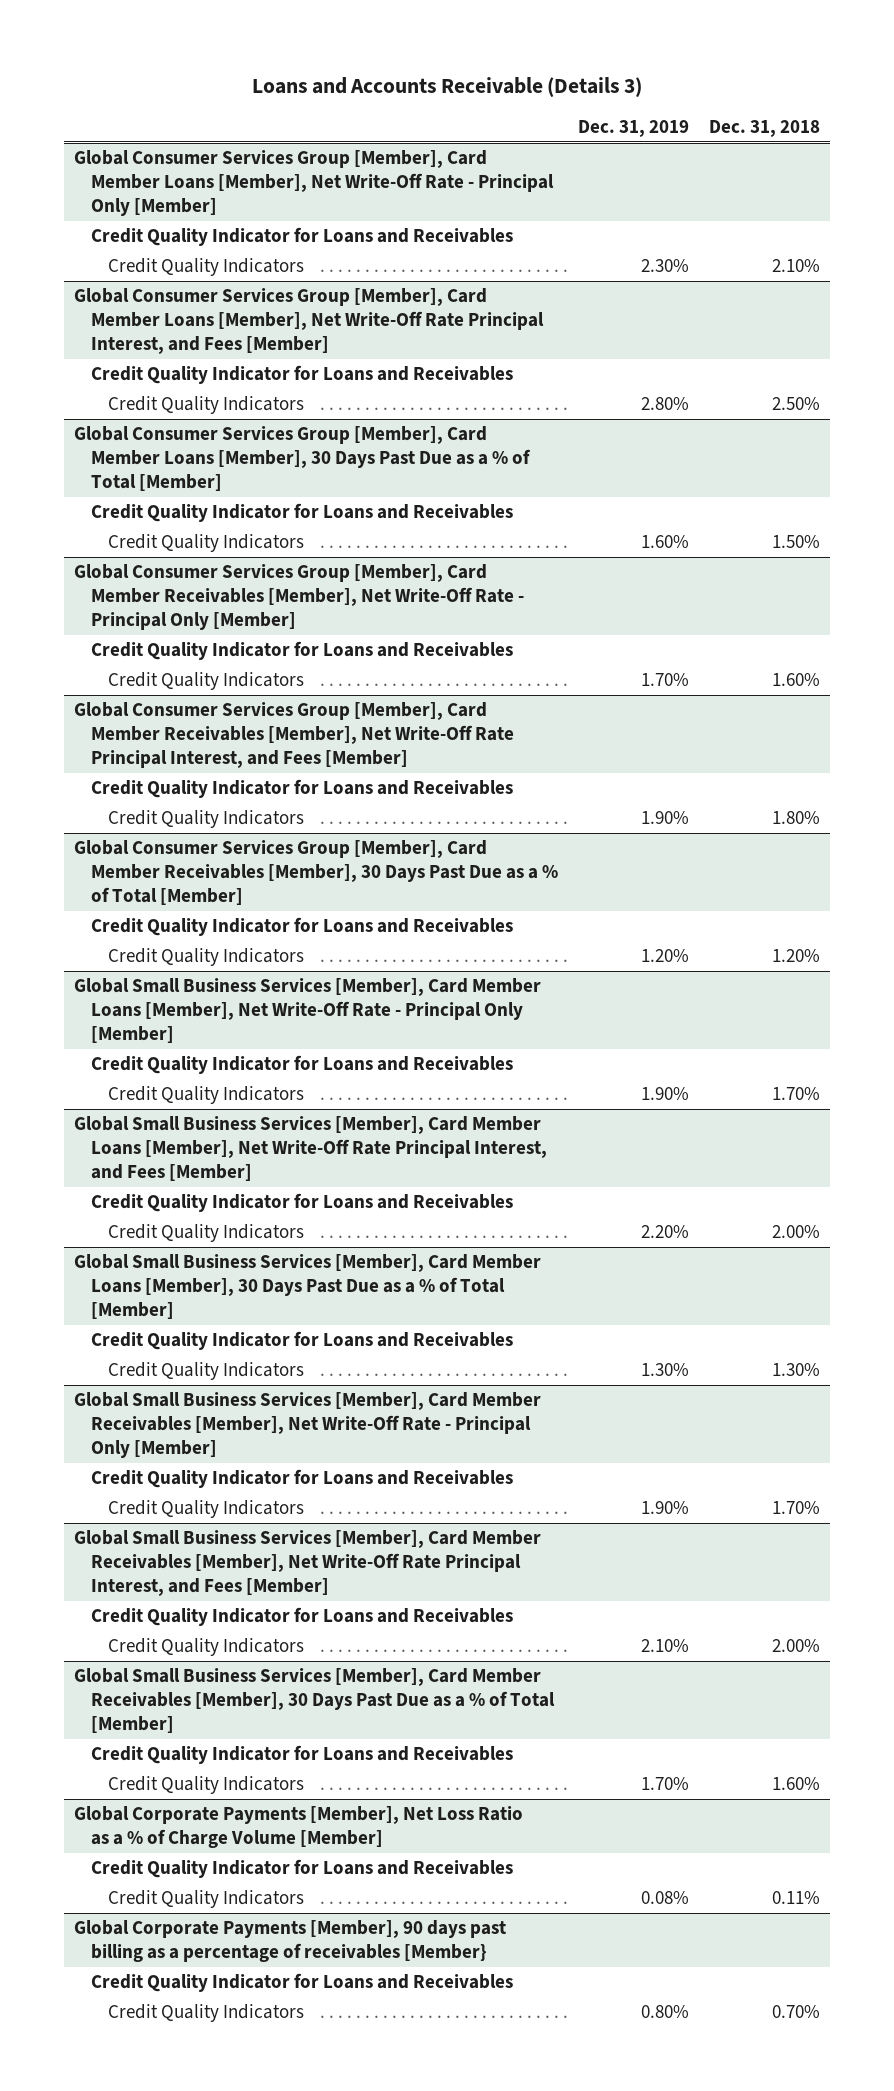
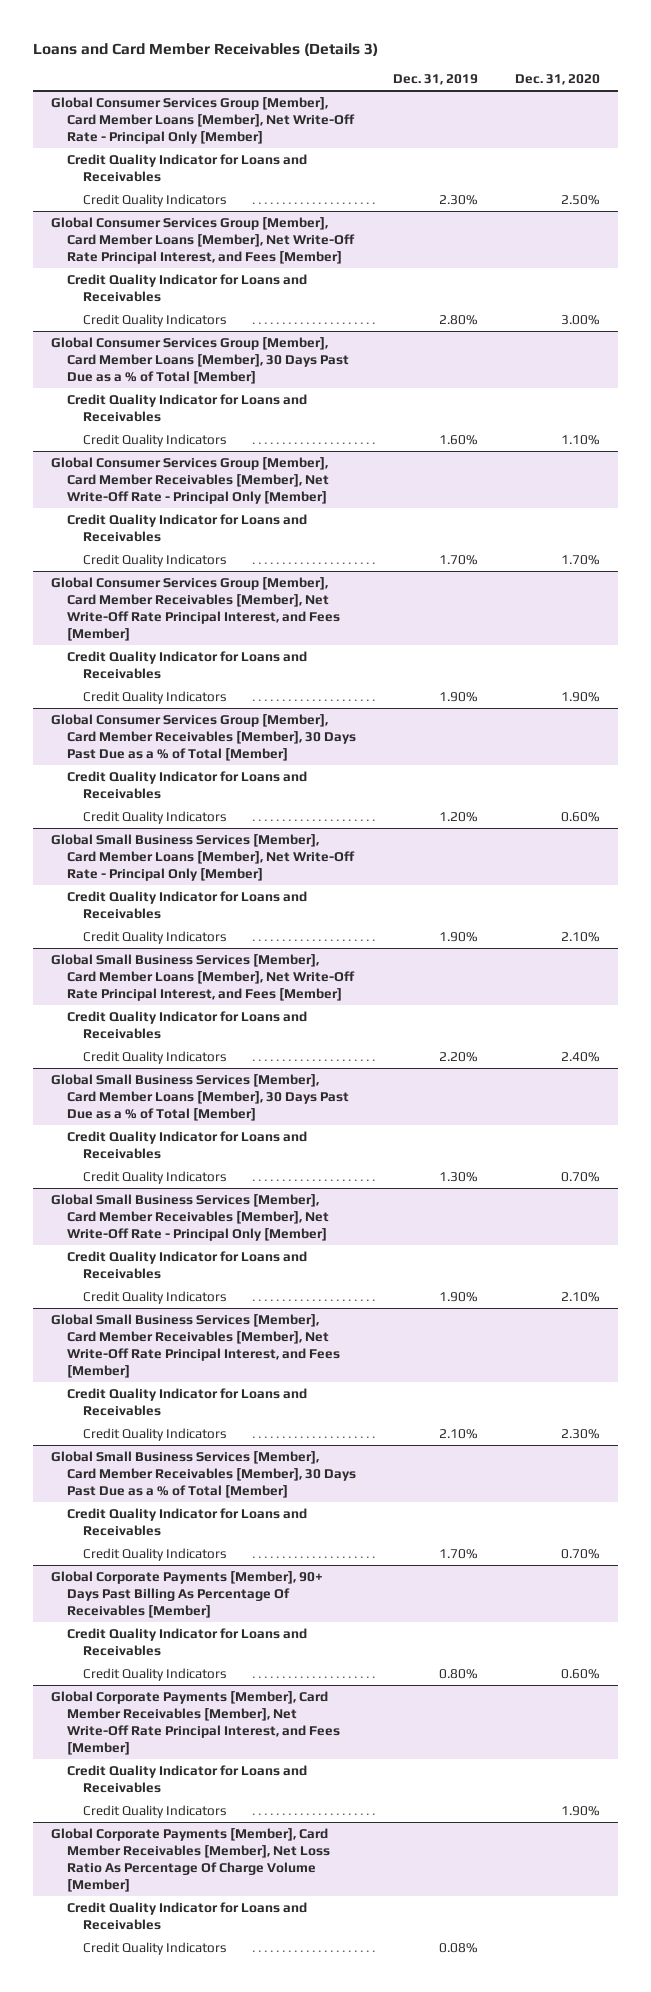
- Loans and Accounts Receivable (Details 3)
+ Loans and Card Member Receivables (Details 3)
- | Dec. 31, 2019 | Dec. 31, 2018
+ | Dec. 31, 2019 | Dec. 31, 2020
- Global Corporate Payments [Member], Net Loss Ratio as a % of Charge Volume [Member]
- Credit Quality Indicator for Loans and Receivables
- Credit Quality Indicators | 0.08% | 0.11%
- Global Corporate Payments [Member], 90 days past billing as a percentage of receivables [Member}
+ Global Corporate Payments [Member], 90+ Days Past Billing As Percentage Of Receivables [Member]
+ Global Corporate Payments [Member], Card Member Receivables [Member], Net Write-Off Rate Principal Interest, and Fees [Member]
+ Credit Quality Indicator for Loans and Receivables
+ Credit Quality Indicators | | 1.90%
+ Global Corporate Payments [Member], Card Member Receivables [Member], Net Loss Ratio As Percentage Of Charge Volume [Member]
+ Credit Quality Indicator for Loans and Receivables
+ Credit Quality Indicators | 0.08% |

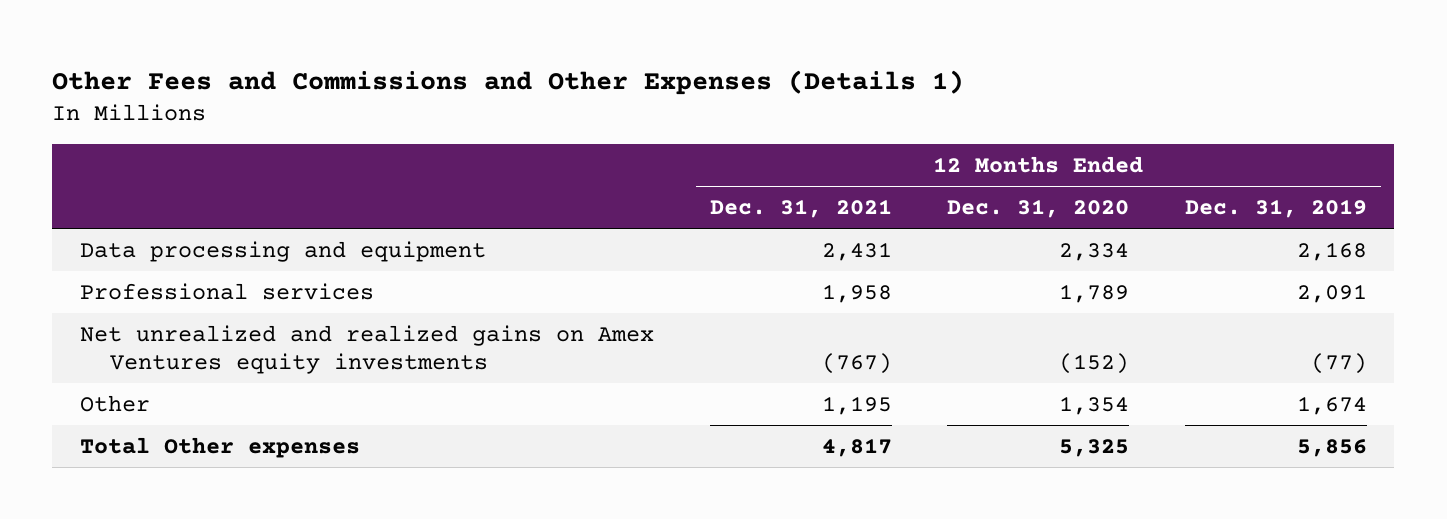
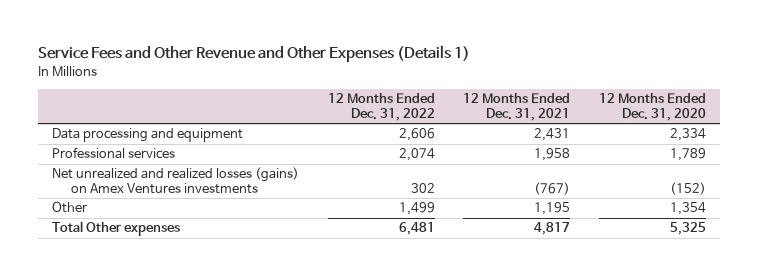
- Other Fees and Commissions and Other Expenses (Details 1)
+ Service Fees and Other Revenue and Other Expenses (Details 1)
- | 12 Months Ended Dec. 31, 2021 | 12 Months Ended Dec. 31, 2020 | 12 Months Ended Dec. 31, 2019
+ | 12 Months Ended Dec. 31, 2022 | 12 Months Ended Dec. 31, 2021 | 12 Months Ended Dec. 31, 2020
- Net unrealized and realized gains on Amex Ventures equity investments | (767) | (152) | (77)
+ Net unrealized and realized losses (gains) on Amex Ventures investments | 302 | (767) | (152)

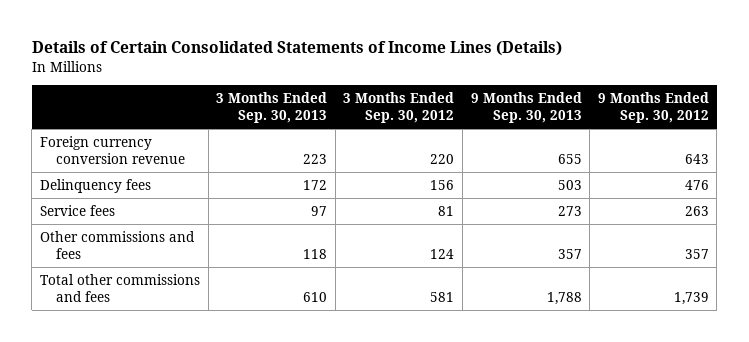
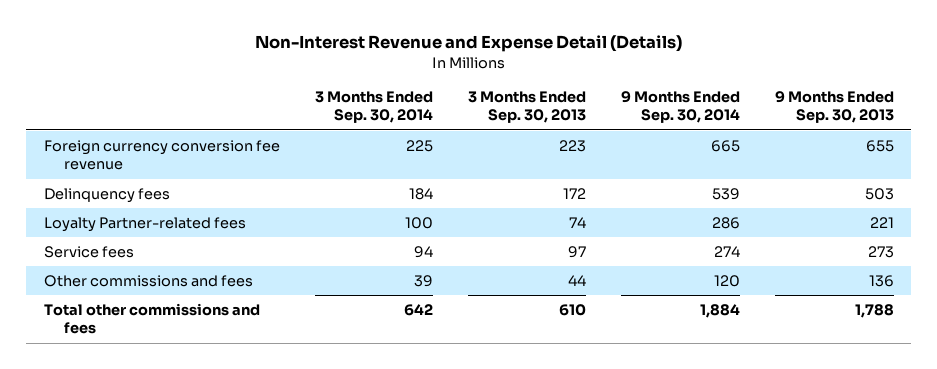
- Details of Certain Consolidated Statements of Income Lines (Details)
+ Non-Interest Revenue and Expense Detail (Details)
- | 3 Months Ended Sep. 30, 2013 | 3 Months Ended Sep. 30, 2012 | 9 Months Ended Sep. 30, 2013 | 9 Months Ended Sep. 30, 2012
+ | 3 Months Ended Sep. 30, 2014 | 3 Months Ended Sep. 30, 2013 | 9 Months Ended Sep. 30, 2014 | 9 Months Ended Sep. 30, 2013
- Foreign currency conversion revenue | 223 | 220 | 655 | 643
+ Foreign currency conversion fee revenue | 225 | 223 | 665 | 655
+ Loyalty Partner-related fees | 100 | 74 | 286 | 221
- Other commissions and fees | 118 | 124 | 357 | 357
+ Other commissions and fees | 39 | 44 | 120 | 136

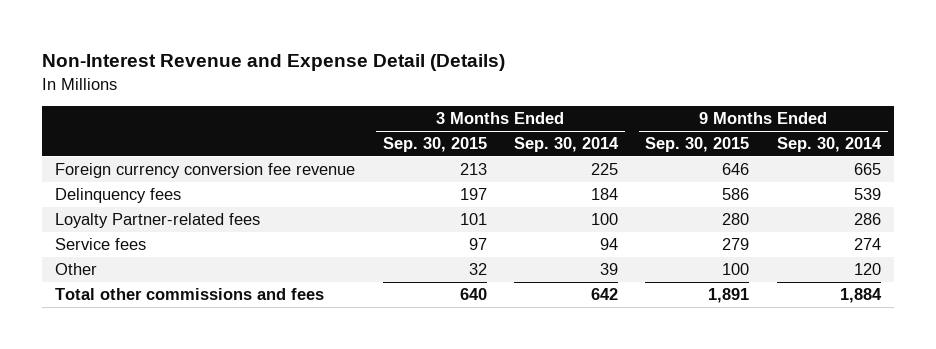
- | 3 Months Ended Sep. 30, 2014 | 3 Months Ended Sep. 30, 2013 | 9 Months Ended Sep. 30, 2014 | 9 Months Ended Sep. 30, 2013
+ | 3 Months Ended Sep. 30, 2015 | 3 Months Ended Sep. 30, 2014 | 9 Months Ended Sep. 30, 2015 | 9 Months Ended Sep. 30, 2014
- Other commissions and fees | 39 | 44 | 120 | 136
+ Other | 32 | 39 | 100 | 120

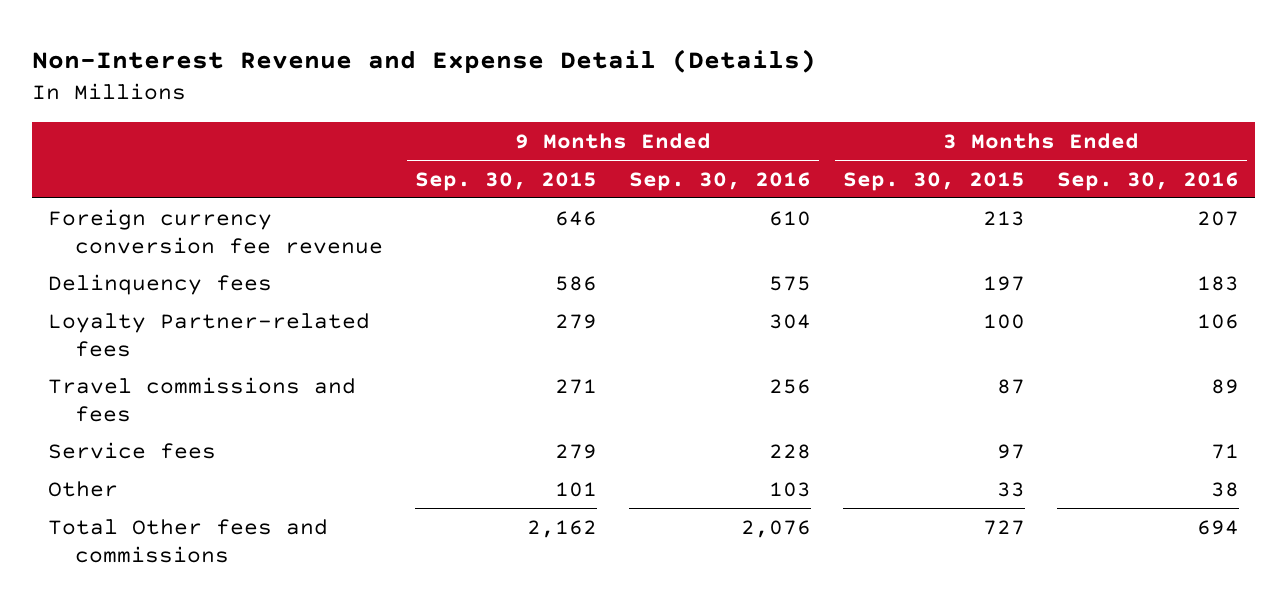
- | 3 Months Ended Sep. 30, 2015 | 3 Months Ended Sep. 30, 2014 | 9 Months Ended Sep. 30, 2015 | 9 Months Ended Sep. 30, 2014
+ | 9 Months Ended Sep. 30, 2015 | 9 Months Ended Sep. 30, 2016 | 3 Months Ended Sep. 30, 2015 | 3 Months Ended Sep. 30, 2016
- Loyalty Partner-related fees | 101 | 100 | 280 | 286
+ Loyalty Partner-related fees | 279 | 304 | 100 | 106
+ Travel commissions and fees | 271 | 256 | 87 | 89
- Other | 32 | 39 | 100 | 120
- Total other commissions and fees | 640 | 642 | 1,891 | 1,884
+ Other | 101 | 103 | 33 | 38
+ Total Other fees and commissions | 2,162 | 2,076 | 727 | 694

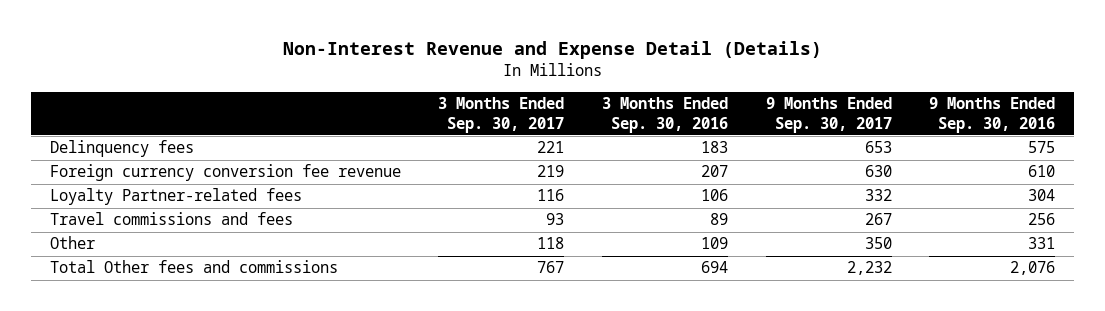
- | 9 Months Ended Sep. 30, 2015 | 9 Months Ended Sep. 30, 2016 | 3 Months Ended Sep. 30, 2015 | 3 Months Ended Sep. 30, 2016
+ | 3 Months Ended Sep. 30, 2017 | 3 Months Ended Sep. 30, 2016 | 9 Months Ended Sep. 30, 2017 | 9 Months Ended Sep. 30, 2016
moved down: Foreign currency conversion fee revenue | 219 | 207 | 630 | 610
- Service fees | 279 | 228 | 97 | 71
- Other | 101 | 103 | 33 | 38
+ Other | 118 | 109 | 350 | 331

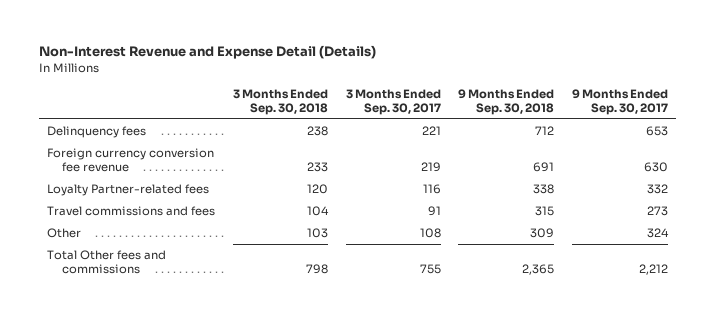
- | 3 Months Ended Sep. 30, 2017 | 3 Months Ended Sep. 30, 2016 | 9 Months Ended Sep. 30, 2017 | 9 Months Ended Sep. 30, 2016
+ | 3 Months Ended Sep. 30, 2018 | 3 Months Ended Sep. 30, 2017 | 9 Months Ended Sep. 30, 2018 | 9 Months Ended Sep. 30, 2017
- Travel commissions and fees | 93 | 89 | 267 | 256
- Other | 118 | 109 | 350 | 331
- Total Other fees and commissions | 767 | 694 | 2,232 | 2,076
+ Travel commissions and fees | 104 | 91 | 315 | 273
+ Other | 103 | 108 | 309 | 324
+ Total Other fees and commissions | 798 | 755 | 2,365 | 2,212

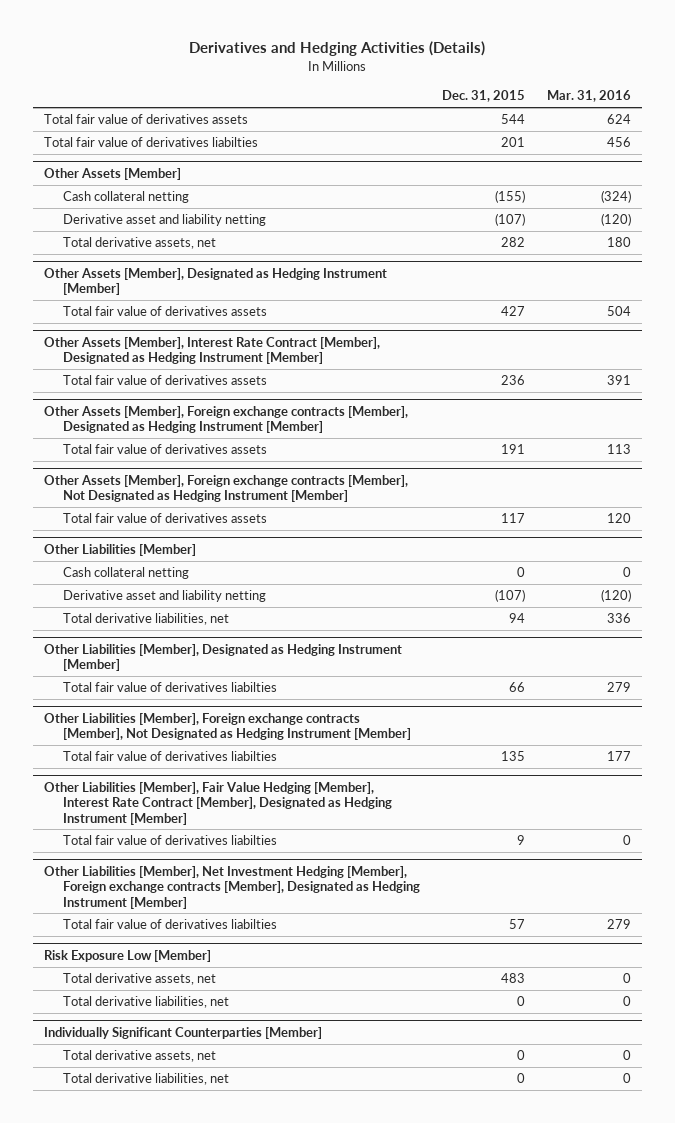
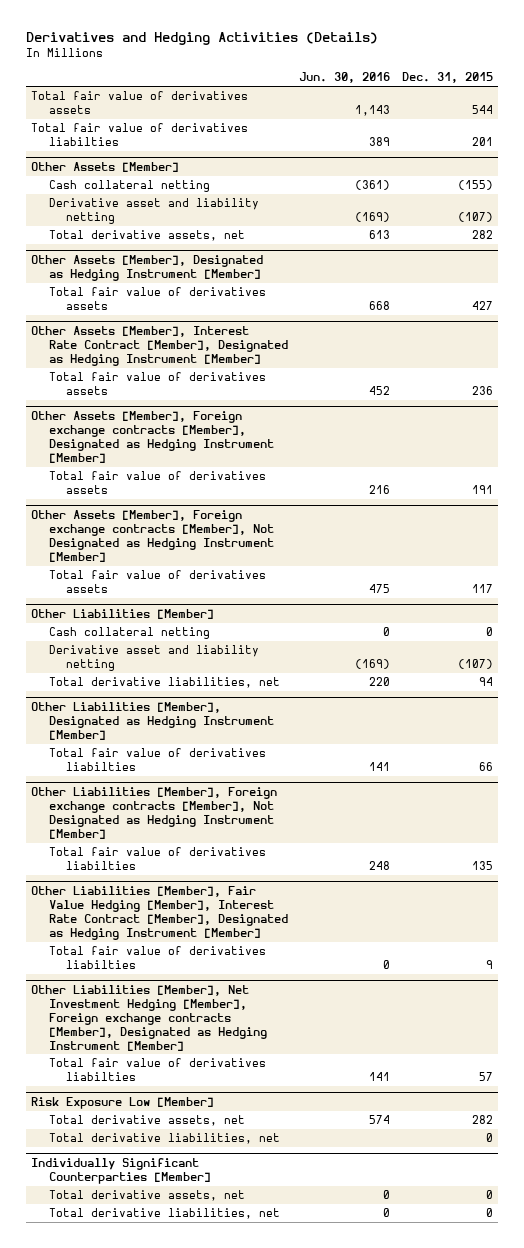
- | Dec. 31, 2015 | Mar. 31, 2016
+ | Jun. 30, 2016 | Dec. 31, 2015
@ Risk Exposure Low [Member]
- Total derivative assets, net | 483 | 0
+ Total derivative assets, net | 574 | 282

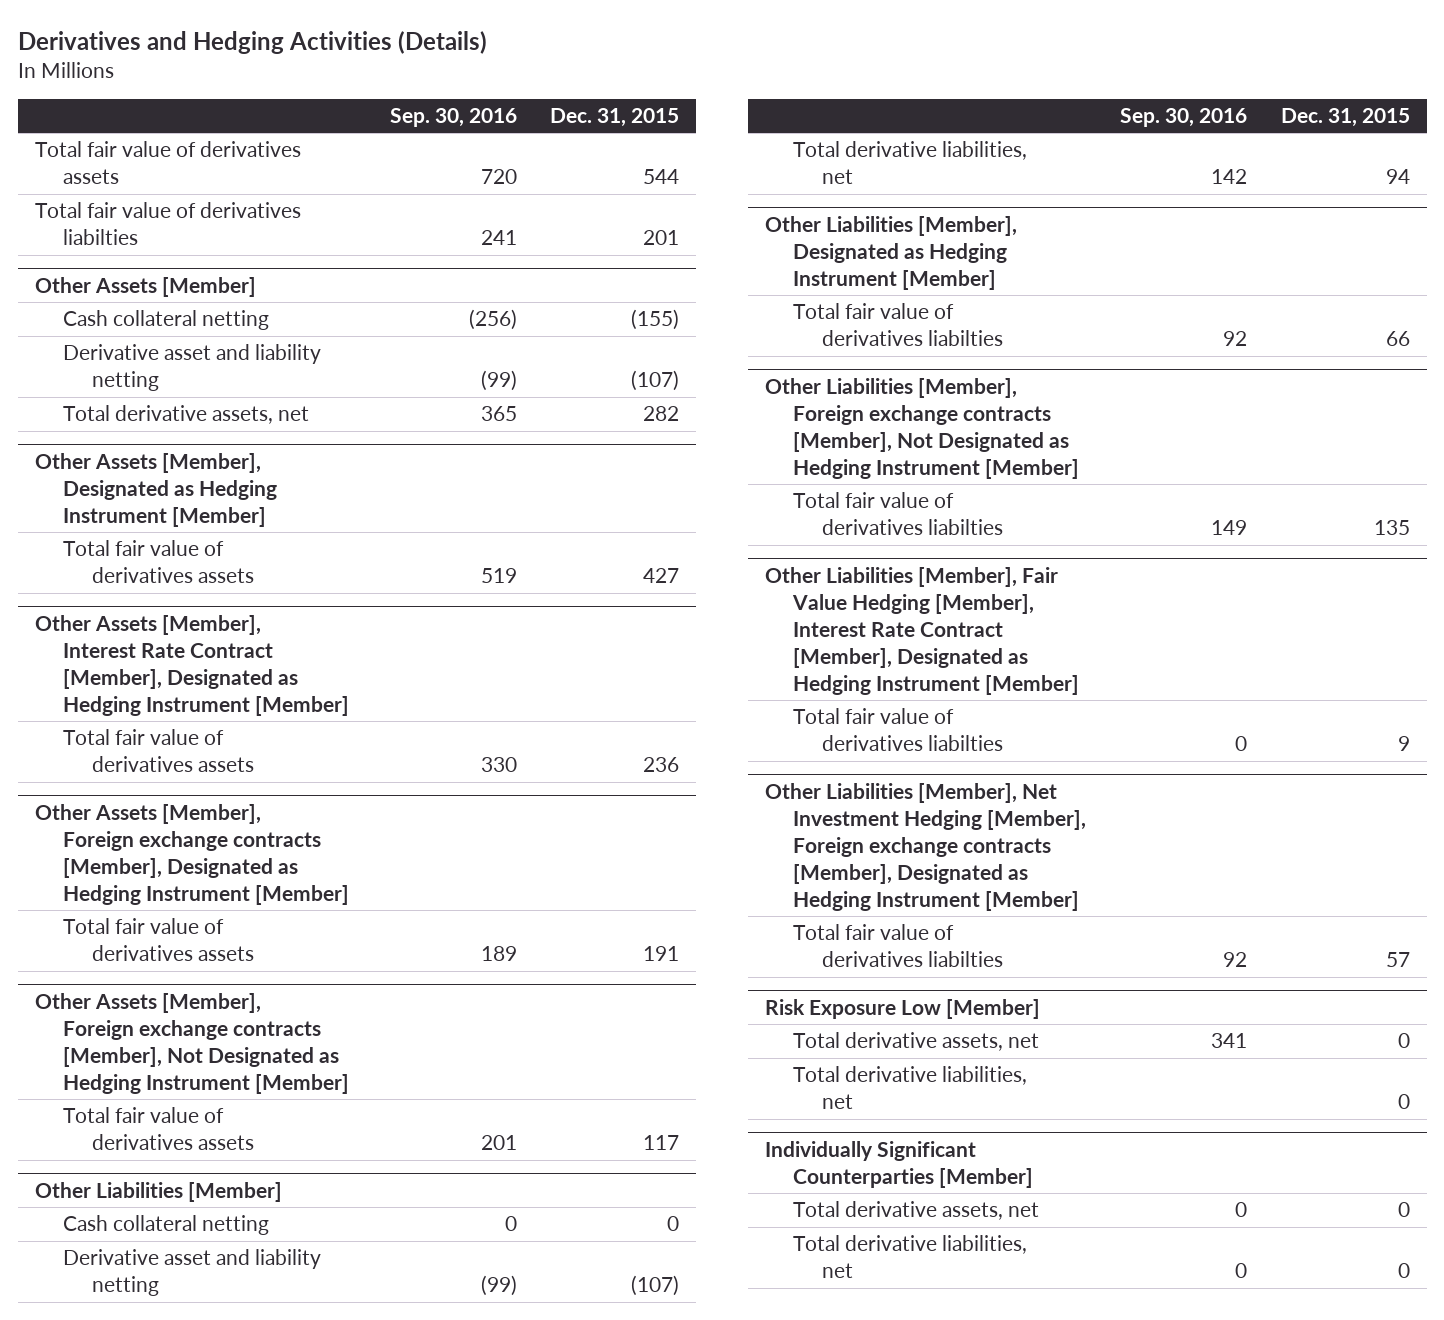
- | Jun. 30, 2016 | Dec. 31, 2015
+ | Sep. 30, 2016 | Dec. 31, 2015
@ Risk Exposure Low [Member]
- Total derivative assets, net | 574 | 282
+ Total derivative assets, net | 341 | 0

